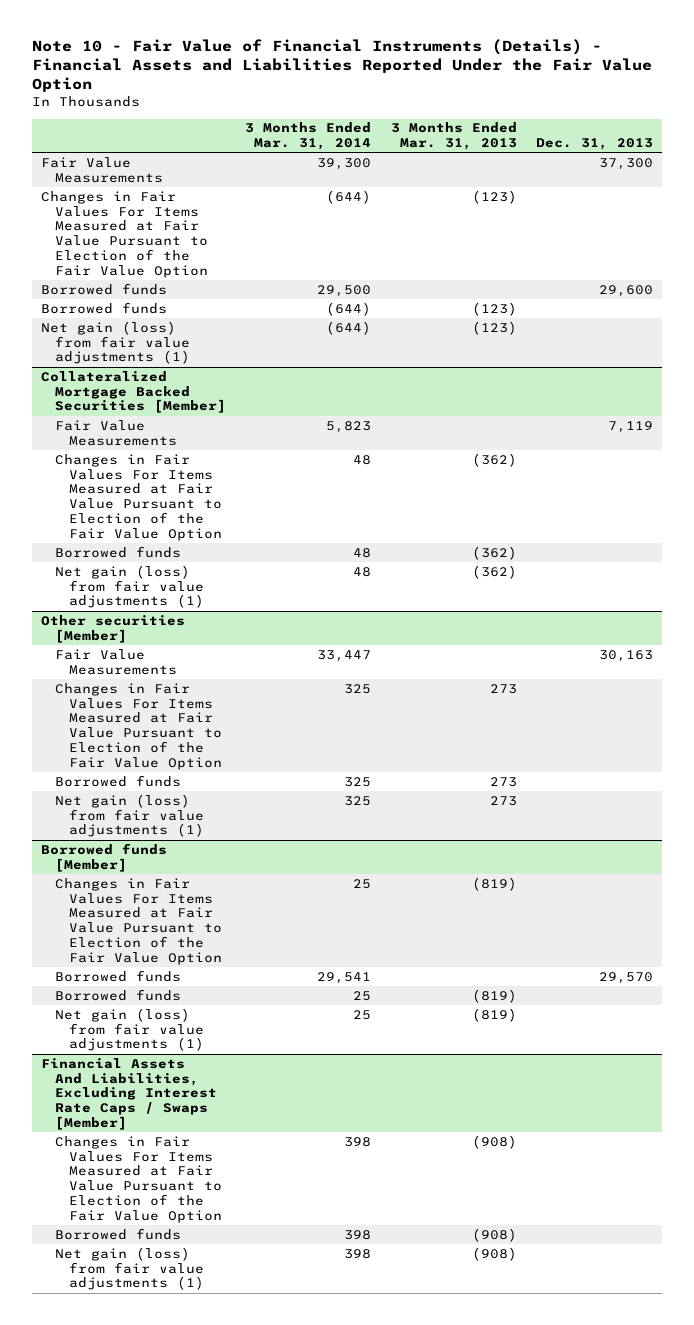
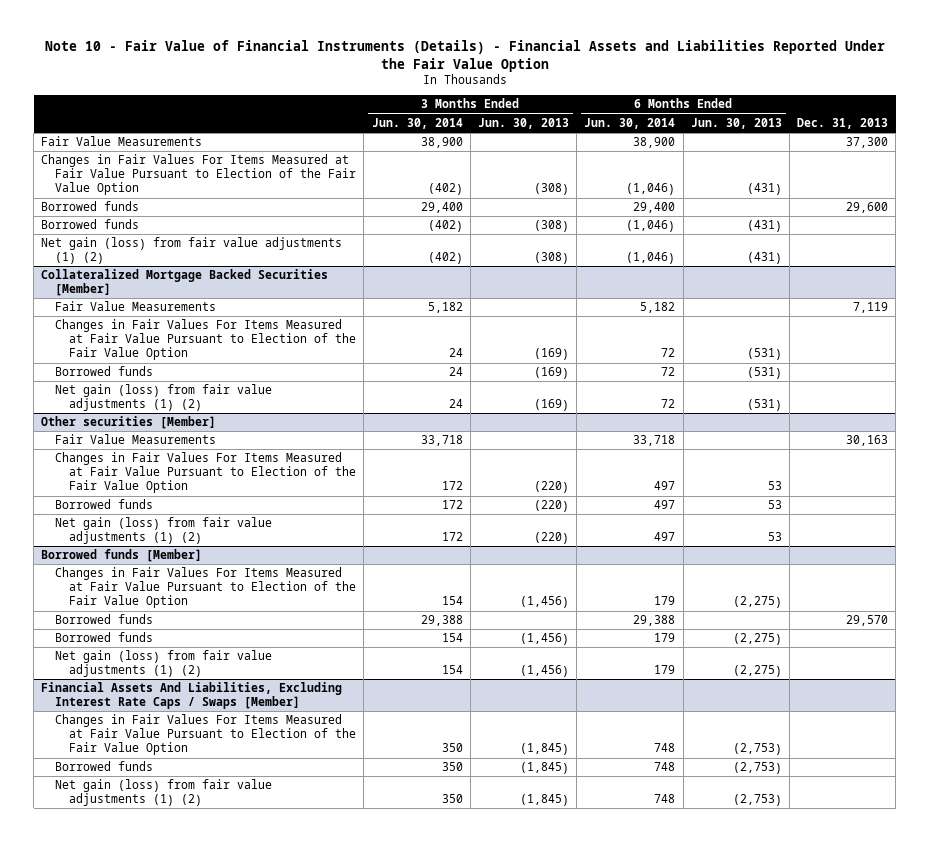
- | 3 Months Ended Mar. 31, 2014 | 3 Months Ended Mar. 31, 2013 | Dec. 31, 2013
+ | 3 Months Ended Jun. 30, 2014 | 3 Months Ended Jun. 30, 2013 | 6 Months Ended Jun. 30, 2014 | 6 Months Ended Jun. 30, 2013 | Dec. 31, 2013
- Net gain (loss) from fair value adjustments (1) | (644) | (123) |
+ Net gain (loss) from fair value adjustments (1) (2) | (402) | (308) | (1,046) | (431) |
@ Collateralized Mortgage Backed Securities [Member]
- Net gain (loss) from fair value adjustments (1) | 48 | (362) |
+ Net gain (loss) from fair value adjustments (1) (2) | 24 | (169) | 72 | (531) |
@ Other securities [Member]
- Net gain (loss) from fair value adjustments (1) | 325 | 273 |
+ Net gain (loss) from fair value adjustments (1) (2) | 172 | (220) | 497 | 53 |
@ Borrowed funds [Member]
- Net gain (loss) from fair value adjustments (1) | 25 | (819) |
+ Net gain (loss) from fair value adjustments (1) (2) | 154 | (1,456) | 179 | (2,275) |
@ Financial Assets And Liabilities, Excluding Interest Rate Caps / Swaps [Member]
- Net gain (loss) from fair value adjustments (1) | 398 | (908) |
+ Net gain (loss) from fair value adjustments (1) (2) | 350 | (1,845) | 748 | (2,753) |

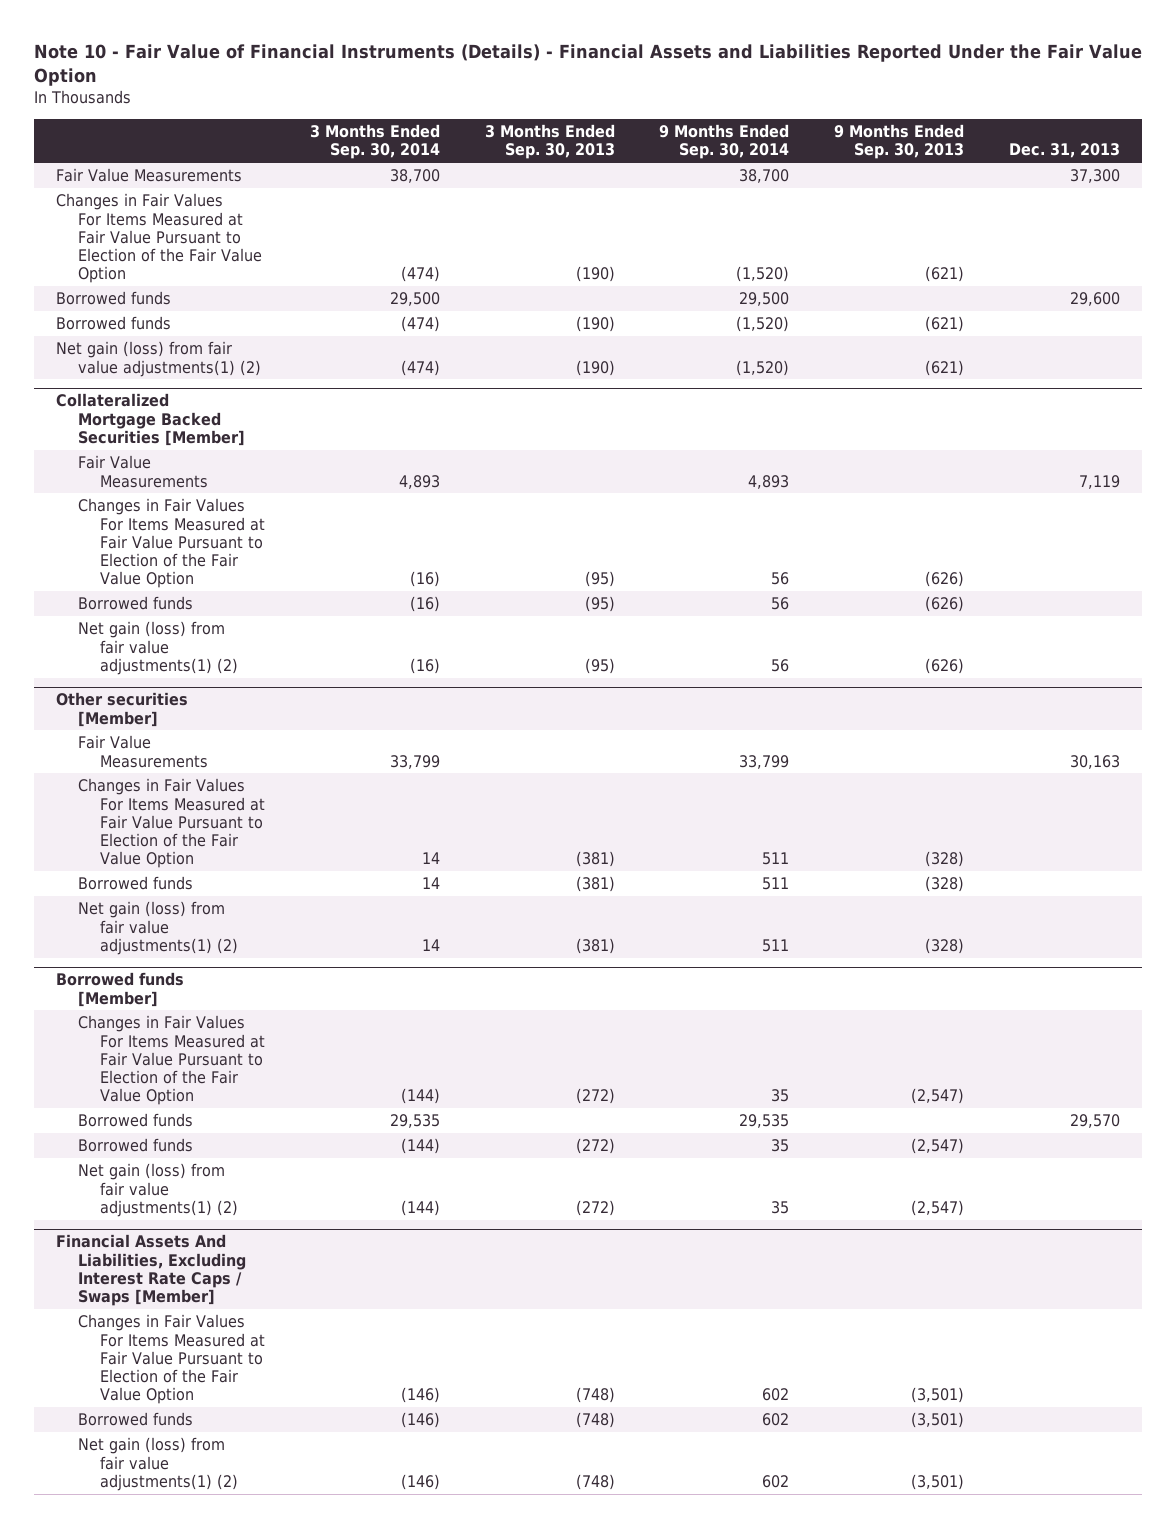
- | 3 Months Ended Jun. 30, 2014 | 3 Months Ended Jun. 30, 2013 | 6 Months Ended Jun. 30, 2014 | 6 Months Ended Jun. 30, 2013 | Dec. 31, 2013
+ | 3 Months Ended Sep. 30, 2014 | 3 Months Ended Sep. 30, 2013 | 9 Months Ended Sep. 30, 2014 | 9 Months Ended Sep. 30, 2013 | Dec. 31, 2013
- Net gain (loss) from fair value adjustments (1) (2) | (402) | (308) | (1,046) | (431) |
+ Net gain (loss) from fair value adjustments(1) (2) | (474) | (190) | (1,520) | (621) |
@ Collateralized Mortgage Backed Securities [Member]
- Net gain (loss) from fair value adjustments (1) (2) | 24 | (169) | 72 | (531) |
+ Net gain (loss) from fair value adjustments(1) (2) | (16) | (95) | 56 | (626) |
@ Other securities [Member]
- Net gain (loss) from fair value adjustments (1) (2) | 172 | (220) | 497 | 53 |
+ Net gain (loss) from fair value adjustments(1) (2) | 14 | (381) | 511 | (328) |
@ Borrowed funds [Member]
- Net gain (loss) from fair value adjustments (1) (2) | 154 | (1,456) | 179 | (2,275) |
+ Net gain (loss) from fair value adjustments(1) (2) | (144) | (272) | 35 | (2,547) |
@ Financial Assets And Liabilities, Excluding Interest Rate Caps / Swaps [Member]
- Net gain (loss) from fair value adjustments (1) (2) | 350 | (1,845) | 748 | (2,753) |
+ Net gain (loss) from fair value adjustments(1) (2) | (146) | (748) | 602 | (3,501) |

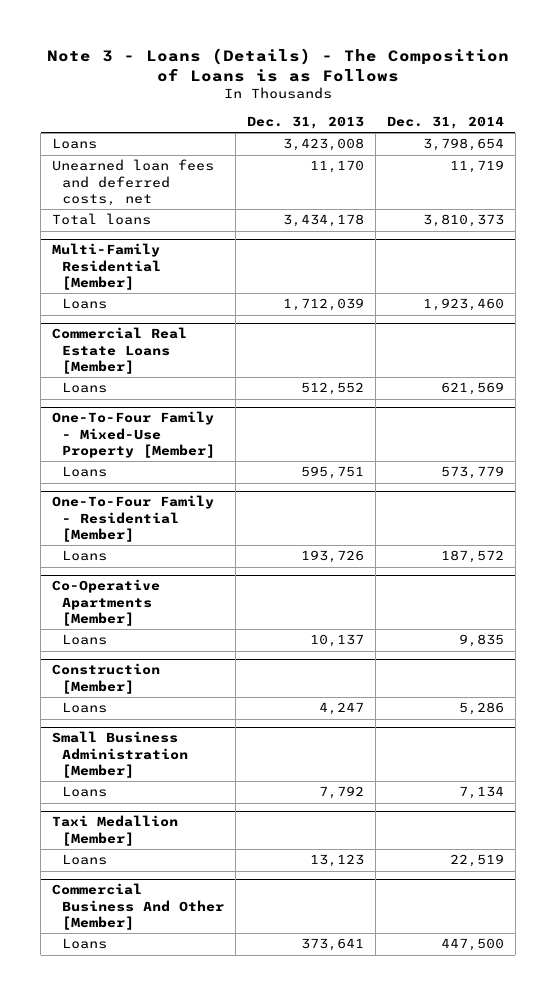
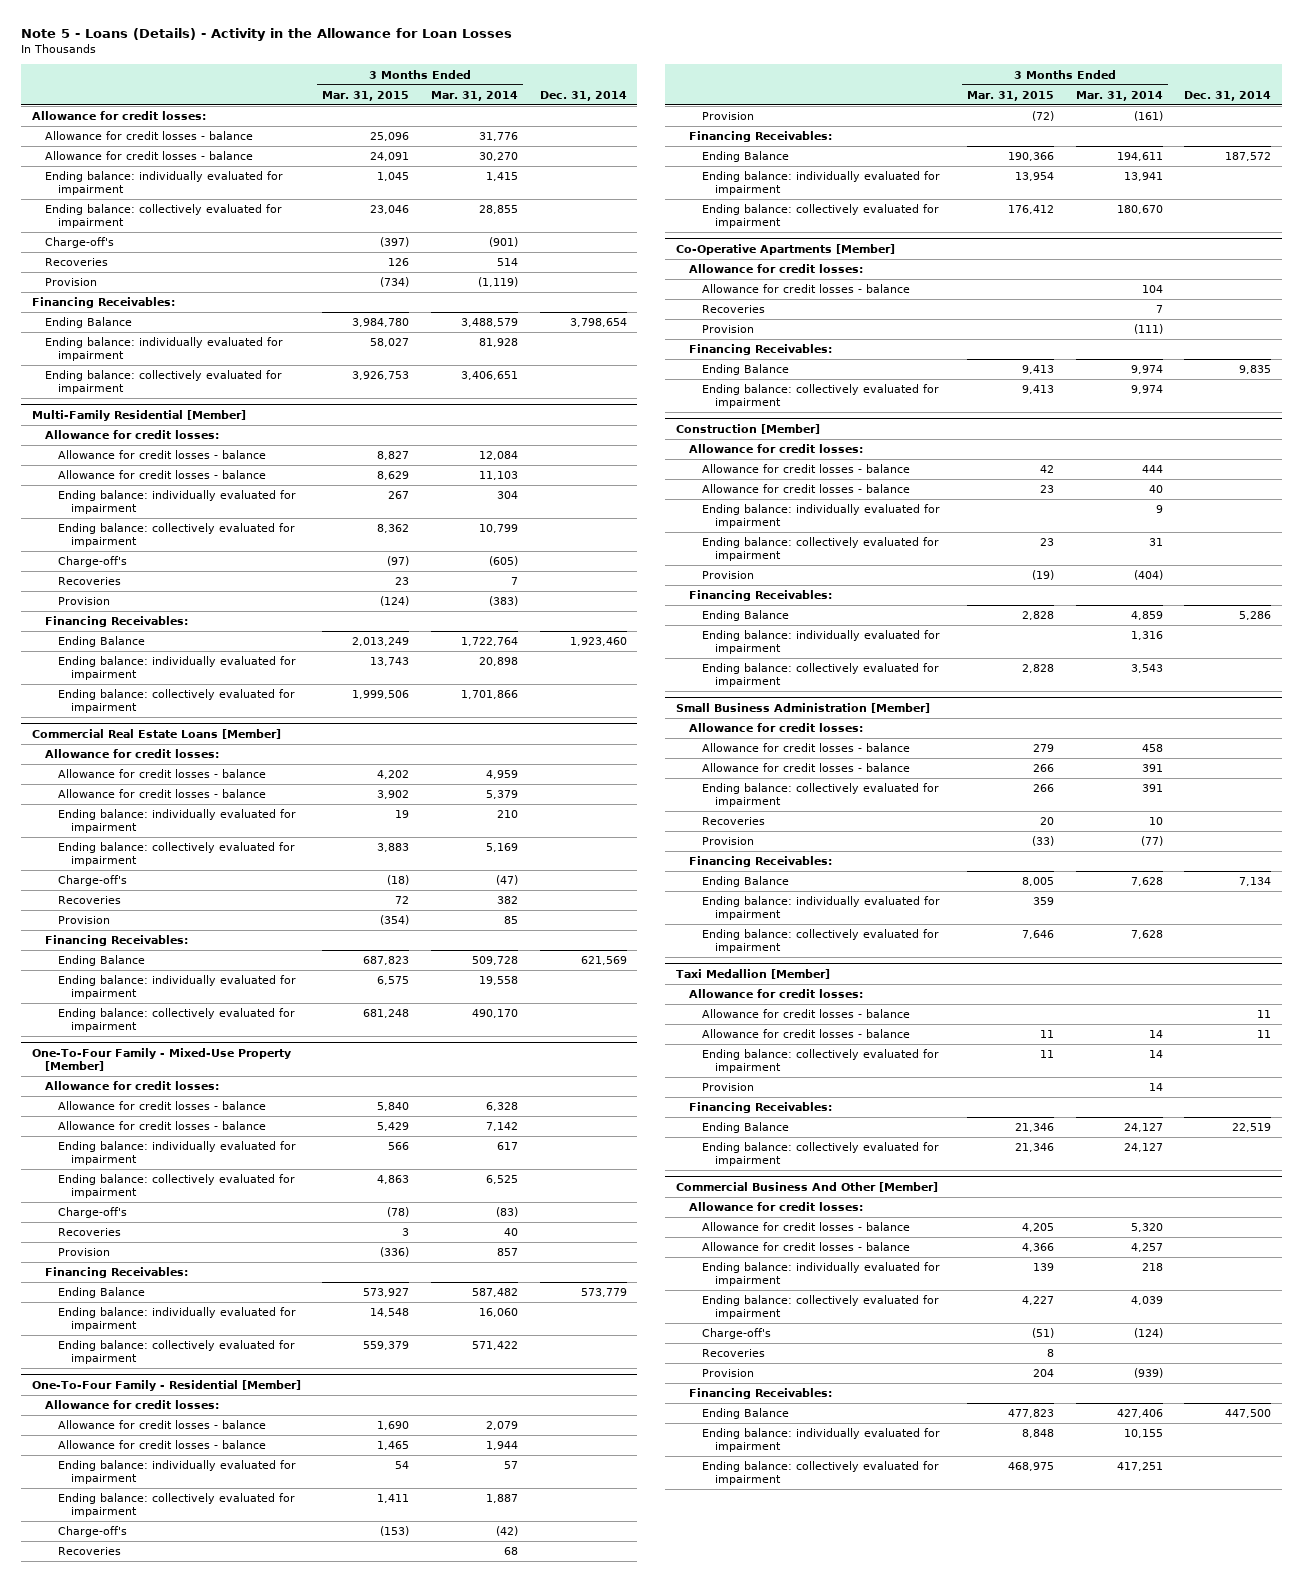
- Note 3 - Loans (Details) - The Composition of Loans is as Follows
+ Note 5 - Loans (Details) - Activity in the Allowance for Loan Losses
- | Dec. 31, 2013 | Dec. 31, 2014
+ | 3 Months Ended Mar. 31, 2015 | 3 Months Ended Mar. 31, 2014 | Dec. 31, 2014
- Loans | 3,423,008 | 3,798,654
- Unearned loan fees and deferred costs, net | 11,170 | 11,719
- Total loans | 3,434,178 | 3,810,373
+ Allowance for credit losses:
+ Allowance for credit losses - balance | 25,096 | 31,776 |
+ Allowance for credit losses - balance | 24,091 | 30,270 |
+ Ending balance: individually evaluated for impairment | 1,045 | 1,415 |
+ Ending balance: collectively evaluated for impairment | 23,046 | 28,855 |
+ Charge-off's | (397) | (901) |
+ Recoveries | 126 | 514 |
+ Provision | (734) | (1,119) |
+ Financing Receivables:
+ Ending Balance | 3,984,780 | 3,488,579 | 3,798,654
+ Ending balance: individually evaluated for impairment | 58,027 | 81,928 |
+ Ending balance: collectively evaluated for impairment | 3,926,753 | 3,406,651 |
@ Multi-Family Residential [Member]
- Loans | 1,712,039 | 1,923,460
+ Allowance for credit losses:
+ Allowance for credit losses - balance | 8,827 | 12,084 |
+ Allowance for credit losses - balance | 8,629 | 11,103 |
+ Ending balance: individually evaluated for impairment | 267 | 304 |
+ Ending balance: collectively evaluated for impairment | 8,362 | 10,799 |
+ Charge-off's | (97) | (605) |
+ Recoveries | 23 | 7 |
+ Provision | (124) | (383) |
+ Financing Receivables:
+ Ending Balance | 2,013,249 | 1,722,764 | 1,923,460
+ Ending balance: individually evaluated for impairment | 13,743 | 20,898 |
+ Ending balance: collectively evaluated for impairment | 1,999,506 | 1,701,866 |
@ Commercial Real Estate Loans [Member]
- Loans | 512,552 | 621,569
+ Allowance for credit losses:
+ Allowance for credit losses - balance | 4,202 | 4,959 |
+ Allowance for credit losses - balance | 3,902 | 5,379 |
+ Ending balance: individually evaluated for impairment | 19 | 210 |
+ Ending balance: collectively evaluated for impairment | 3,883 | 5,169 |
+ Charge-off's | (18) | (47) |
+ Recoveries | 72 | 382 |
+ Provision | (354) | 85 |
+ Financing Receivables:
+ Ending Balance | 687,823 | 509,728 | 621,569
+ Ending balance: individually evaluated for impairment | 6,575 | 19,558 |
+ Ending balance: collectively evaluated for impairment | 681,248 | 490,170 |
@ One-To-Four Family - Mixed-Use Property [Member]
- Loans | 595,751 | 573,779
+ Allowance for credit losses:
+ Allowance for credit losses - balance | 5,840 | 6,328 |
+ Allowance for credit losses - balance | 5,429 | 7,142 |
+ Ending balance: individually evaluated for impairment | 566 | 617 |
+ Ending balance: collectively evaluated for impairment | 4,863 | 6,525 |
+ Charge-off's | (78) | (83) |
+ Recoveries | 3 | 40 |
+ Provision | (336) | 857 |
+ Financing Receivables:
+ Ending Balance | 573,927 | 587,482 | 573,779
+ Ending balance: individually evaluated for impairment | 14,548 | 16,060 |
+ Ending balance: collectively evaluated for impairment | 559,379 | 571,422 |
@ One-To-Four Family - Residential [Member]
- Loans | 193,726 | 187,572
+ Allowance for credit losses:
+ Allowance for credit losses - balance | 1,690 | 2,079 |
+ Allowance for credit losses - balance | 1,465 | 1,944 |
+ Ending balance: individually evaluated for impairment | 54 | 57 |
+ Ending balance: collectively evaluated for impairment | 1,411 | 1,887 |
+ Charge-off's | (153) | (42) |
+ Recoveries | | 68 |
+ Provision | (72) | (161) |
+ Financing Receivables:
+ Ending Balance | 190,366 | 194,611 | 187,572
+ Ending balance: individually evaluated for impairment | 13,954 | 13,941 |
+ Ending balance: collectively evaluated for impairment | 176,412 | 180,670 |
@ Co-Operative Apartments [Member]
- Loans | 10,137 | 9,835
+ Allowance for credit losses:
+ Allowance for credit losses - balance | | 104 |
+ Recoveries | | 7 |
+ Provision | | (111) |
+ Financing Receivables:
+ Ending Balance | 9,413 | 9,974 | 9,835
+ Ending balance: collectively evaluated for impairment | 9,413 | 9,974 |
@ Construction [Member]
- Loans | 4,247 | 5,286
+ Allowance for credit losses:
+ Allowance for credit losses - balance | 42 | 444 |
+ Allowance for credit losses - balance | 23 | 40 |
+ Ending balance: individually evaluated for impairment | | 9 |
+ Ending balance: collectively evaluated for impairment | 23 | 31 |
+ Provision | (19) | (404) |
+ Financing Receivables:
+ Ending Balance | 2,828 | 4,859 | 5,286
+ Ending balance: individually evaluated for impairment | | 1,316 |
+ Ending balance: collectively evaluated for impairment | 2,828 | 3,543 |
@ Small Business Administration [Member]
- Loans | 7,792 | 7,134
+ Allowance for credit losses:
+ Allowance for credit losses - balance | 279 | 458 |
+ Allowance for credit losses - balance | 266 | 391 |
+ Ending balance: collectively evaluated for impairment | 266 | 391 |
+ Recoveries | 20 | 10 |
+ Provision | (33) | (77) |
+ Financing Receivables:
+ Ending Balance | 8,005 | 7,628 | 7,134
+ Ending balance: individually evaluated for impairment | 359 | |
+ Ending balance: collectively evaluated for impairment | 7,646 | 7,628 |
@ Taxi Medallion [Member]
- Loans | 13,123 | 22,519
+ Allowance for credit losses:
+ Allowance for credit losses - balance | | | 11
+ Allowance for credit losses - balance | 11 | 14 | 11
+ Ending balance: collectively evaluated for impairment | 11 | 14 |
+ Provision | | 14 |
+ Financing Receivables:
+ Ending Balance | 21,346 | 24,127 | 22,519
+ Ending balance: collectively evaluated for impairment | 21,346 | 24,127 |
@ Commercial Business And Other [Member]
- Loans | 373,641 | 447,500
+ Allowance for credit losses:
+ Allowance for credit losses - balance | 4,205 | 5,320 |
+ Allowance for credit losses - balance | 4,366 | 4,257 |
+ Ending balance: individually evaluated for impairment | 139 | 218 |
+ Ending balance: collectively evaluated for impairment | 4,227 | 4,039 |
+ Charge-off's | (51) | (124) |
+ Recoveries | 8 | |
+ Provision | 204 | (939) |
+ Financing Receivables:
+ Ending Balance | 477,823 | 427,406 | 447,500
+ Ending balance: individually evaluated for impairment | 8,848 | 10,155 |
+ Ending balance: collectively evaluated for impairment | 468,975 | 417,251 |

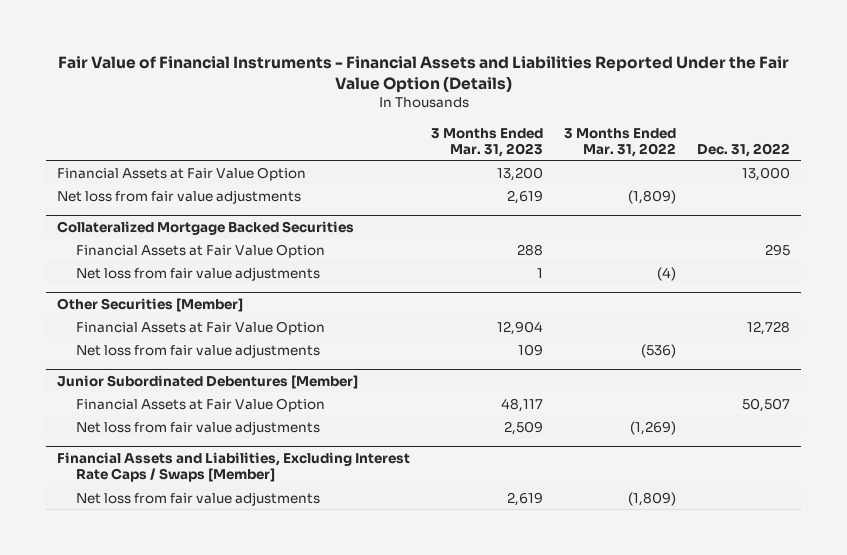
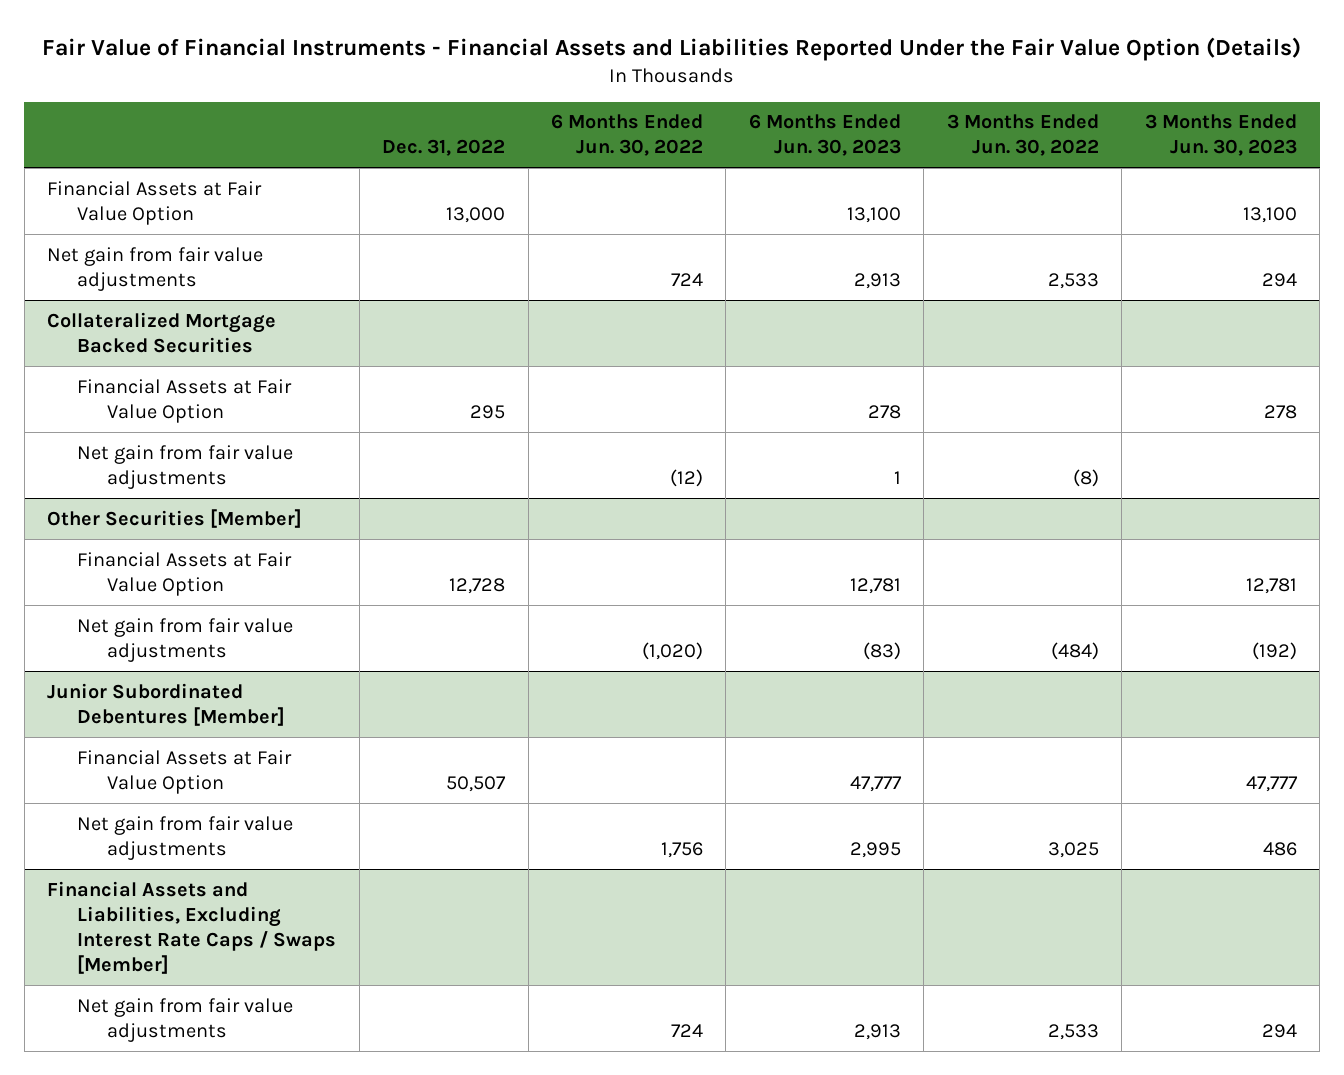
- | 3 Months Ended Mar. 31, 2023 | 3 Months Ended Mar. 31, 2022 | Dec. 31, 2022
+ | Dec. 31, 2022 | 6 Months Ended Jun. 30, 2022 | 6 Months Ended Jun. 30, 2023 | 3 Months Ended Jun. 30, 2022 | 3 Months Ended Jun. 30, 2023
- Net loss from fair value adjustments | 2,619 | (1,809) |
+ Net gain from fair value adjustments | | 724 | 2,913 | 2,533 | 294
@ Collateralized Mortgage Backed Securities
- Net loss from fair value adjustments | 1 | (4) |
+ Net gain from fair value adjustments | | (12) | 1 | (8) |
@ Other Securities [Member]
- Net loss from fair value adjustments | 109 | (536) |
+ Net gain from fair value adjustments | | (1,020) | (83) | (484) | (192)
@ Junior Subordinated Debentures [Member]
- Net loss from fair value adjustments | 2,509 | (1,269) |
+ Net gain from fair value adjustments | | 1,756 | 2,995 | 3,025 | 486
@ Financial Assets and Liabilities, Excluding Interest Rate Caps / Swaps [Member]
- Net loss from fair value adjustments | 2,619 | (1,809) |
+ Net gain from fair value adjustments | | 724 | 2,913 | 2,533 | 294

